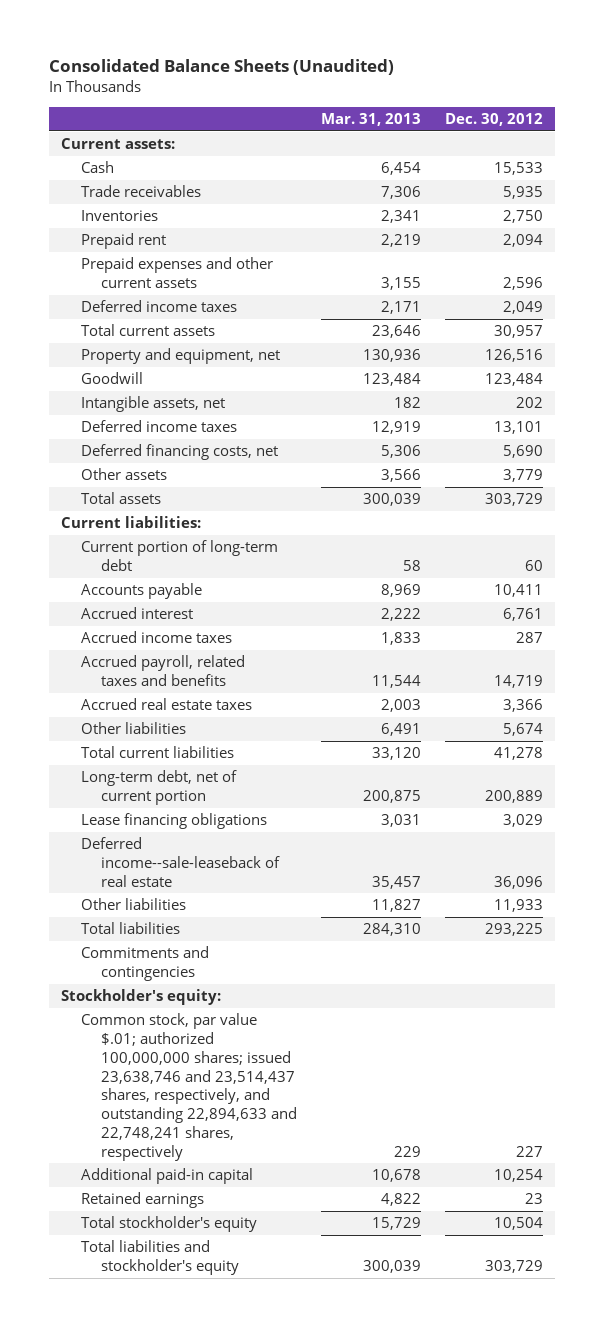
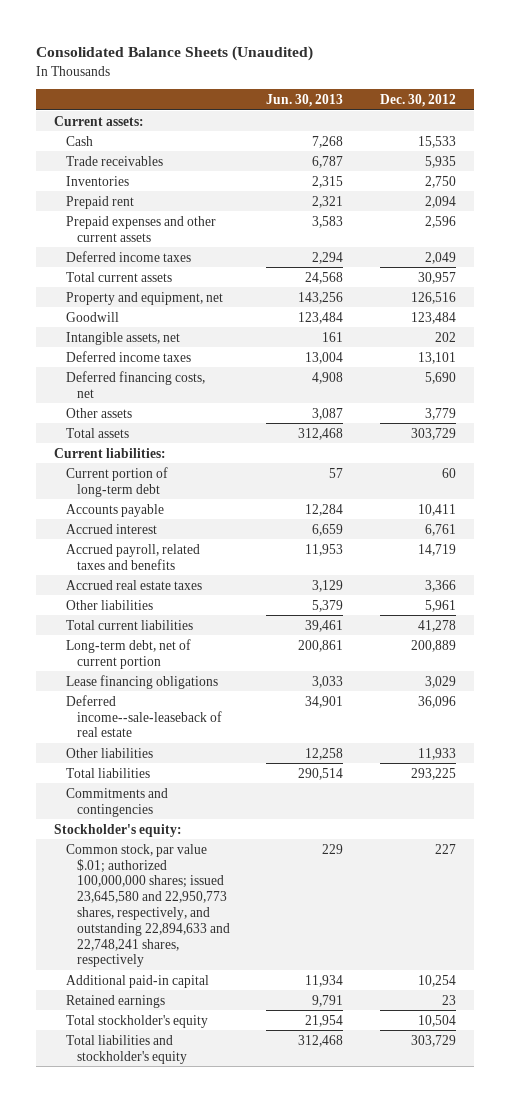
- | Mar. 31, 2013 | Dec. 30, 2012
+ | Jun. 30, 2013 | Dec. 30, 2012
- Accrued income taxes | 1,833 | 287
- Other liabilities | 6,491 | 5,674
+ Other liabilities | 5,379 | 5,961
- Common stock, par value $.01; authorized 100,000,000 shares; issued 23,638,746 and 23,514,437 shares, respectively, and outstanding 22,894,633 and 22,748,241 shares, respectively | 229 | 227
+ Common stock, par value $.01; authorized 100,000,000 shares; issued 23,645,580 and 22,950,773 shares, respectively, and outstanding 22,894,633 and 22,748,241 shares, respectively | 229 | 227

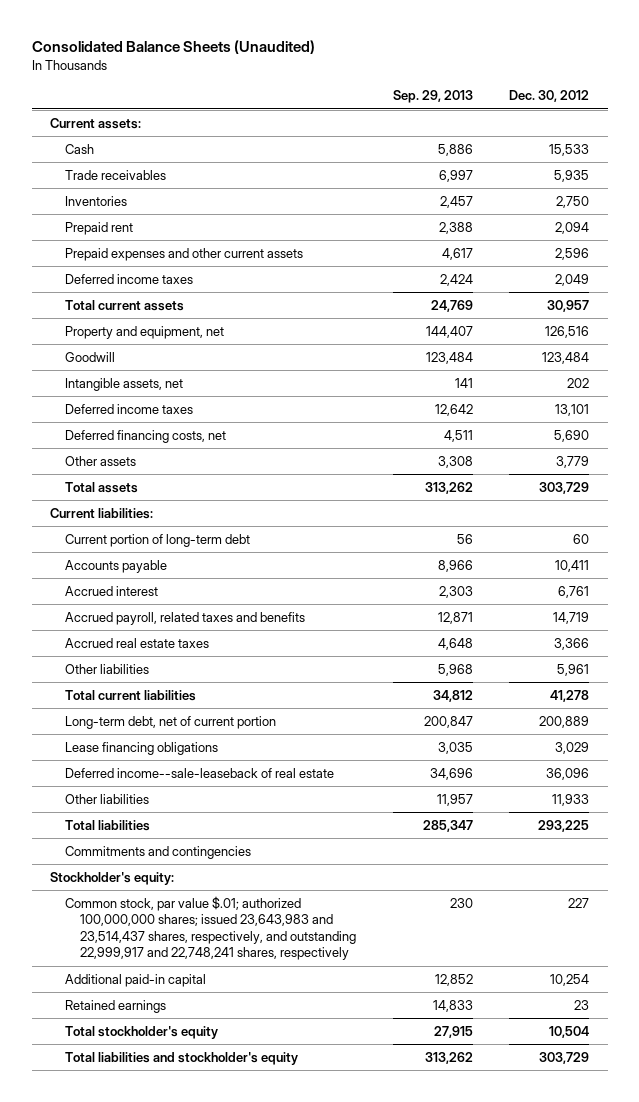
- | Jun. 30, 2013 | Dec. 30, 2012
+ | Sep. 29, 2013 | Dec. 30, 2012
- Common stock, par value $.01; authorized 100,000,000 shares; issued 23,645,580 and 22,950,773 shares, respectively, and outstanding 22,894,633 and 22,748,241 shares, respectively | 229 | 227
+ Common stock, par value $.01; authorized 100,000,000 shares; issued 23,643,983 and 23,514,437 shares, respectively, and outstanding 22,999,917 and 22,748,241 shares, respectively | 230 | 227

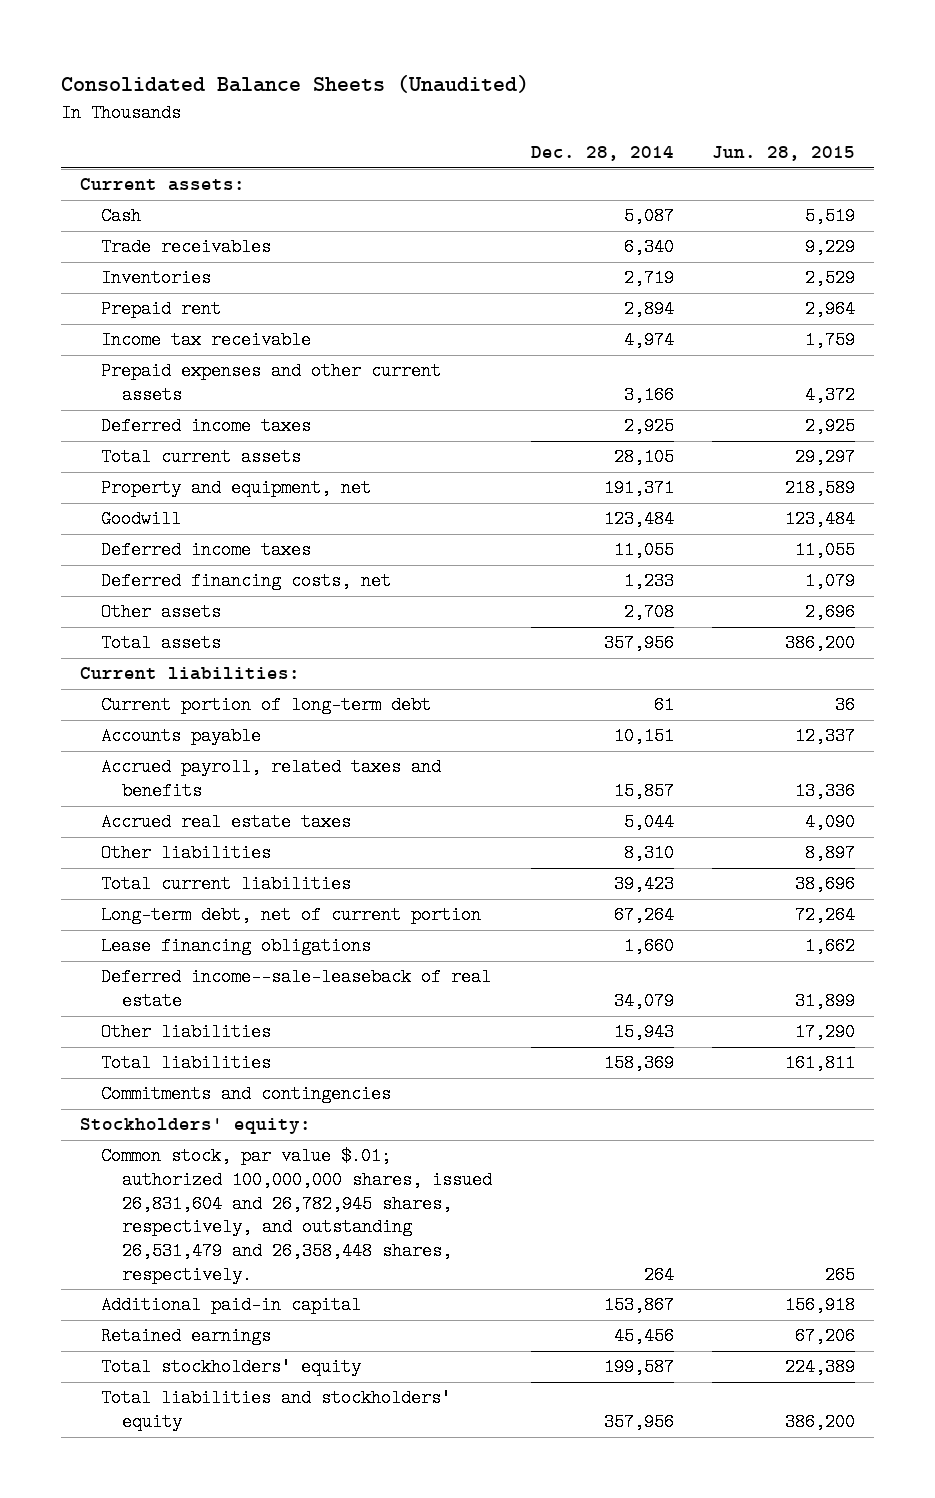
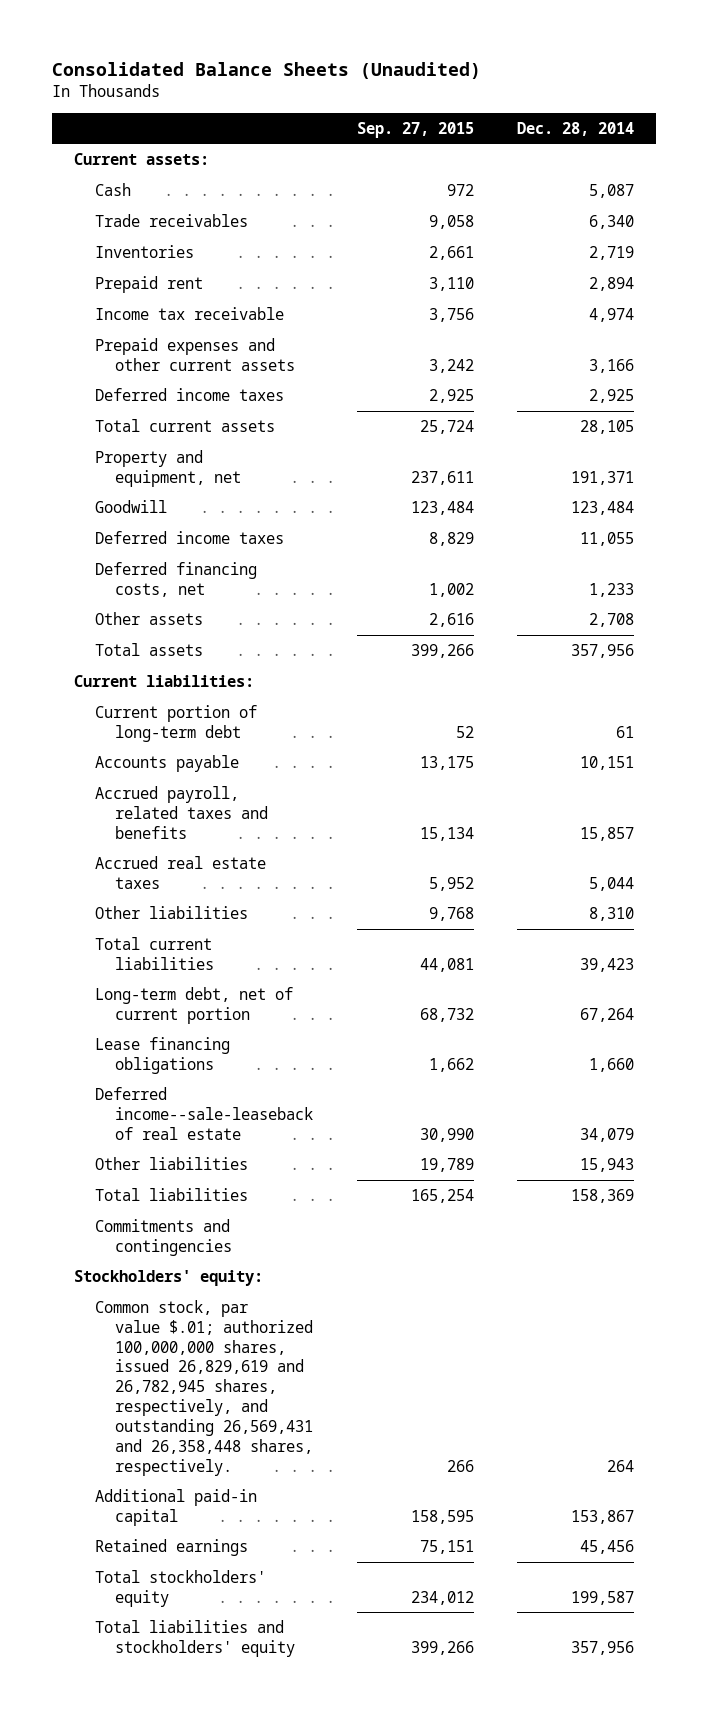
- | Dec. 28, 2014 | Jun. 28, 2015
+ | Sep. 27, 2015 | Dec. 28, 2014
- Common stock, par value $.01; authorized 100,000,000 shares, issued 26,831,604 and 26,782,945 shares, respectively, and outstanding 26,531,479 and 26,358,448 shares, respectively. | 264 | 265
+ Common stock, par value $.01; authorized 100,000,000 shares, issued 26,829,619 and 26,782,945 shares, respectively, and outstanding 26,569,431 and 26,358,448 shares, respectively. | 266 | 264

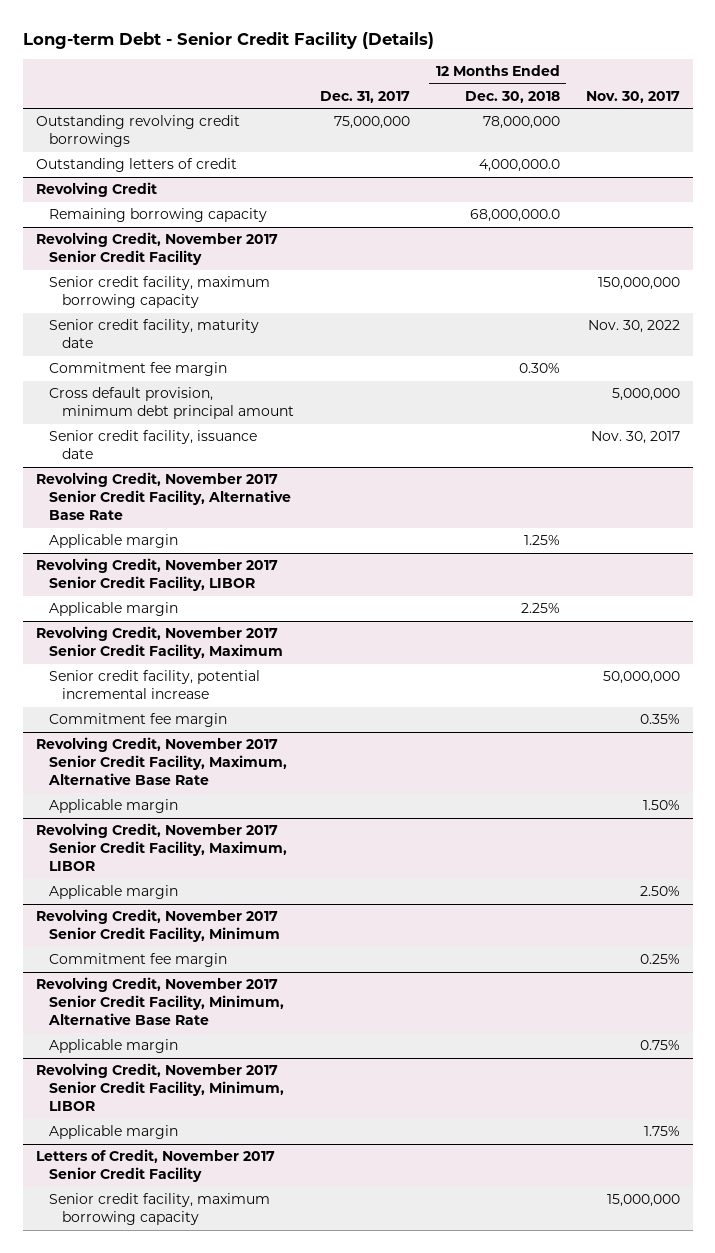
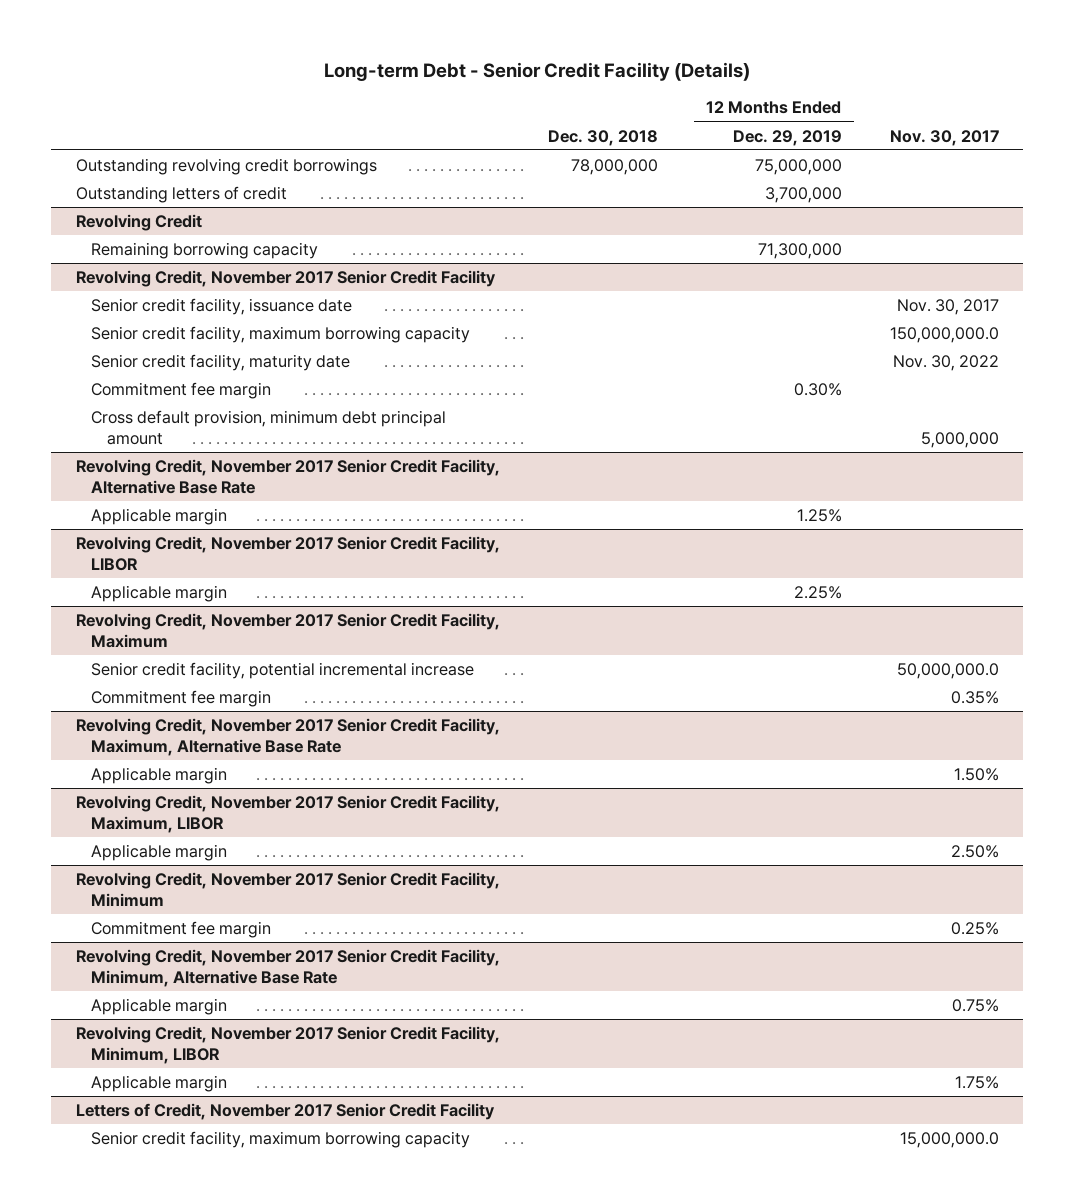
- | Dec. 31, 2017 | 12 Months Ended Dec. 30, 2018 | Nov. 30, 2017
+ | Dec. 30, 2018 | 12 Months Ended Dec. 29, 2019 | Nov. 30, 2017
@ Revolving Credit, November 2017 Senior Credit Facility
- Senior credit facility, maximum borrowing capacity | | | 150,000,000
moved up: Senior credit facility, issuance date | | | Nov. 30, 2017
+ Senior credit facility, maximum borrowing capacity | | | 150,000,000.0
@ Revolving Credit, November 2017 Senior Credit Facility, Maximum
- Senior credit facility, potential incremental increase | | | 50,000,000
+ Senior credit facility, potential incremental increase | | | 50,000,000.0
@ Letters of Credit, November 2017 Senior Credit Facility
- Senior credit facility, maximum borrowing capacity | | | 15,000,000
+ Senior credit facility, maximum borrowing capacity | | | 15,000,000.0

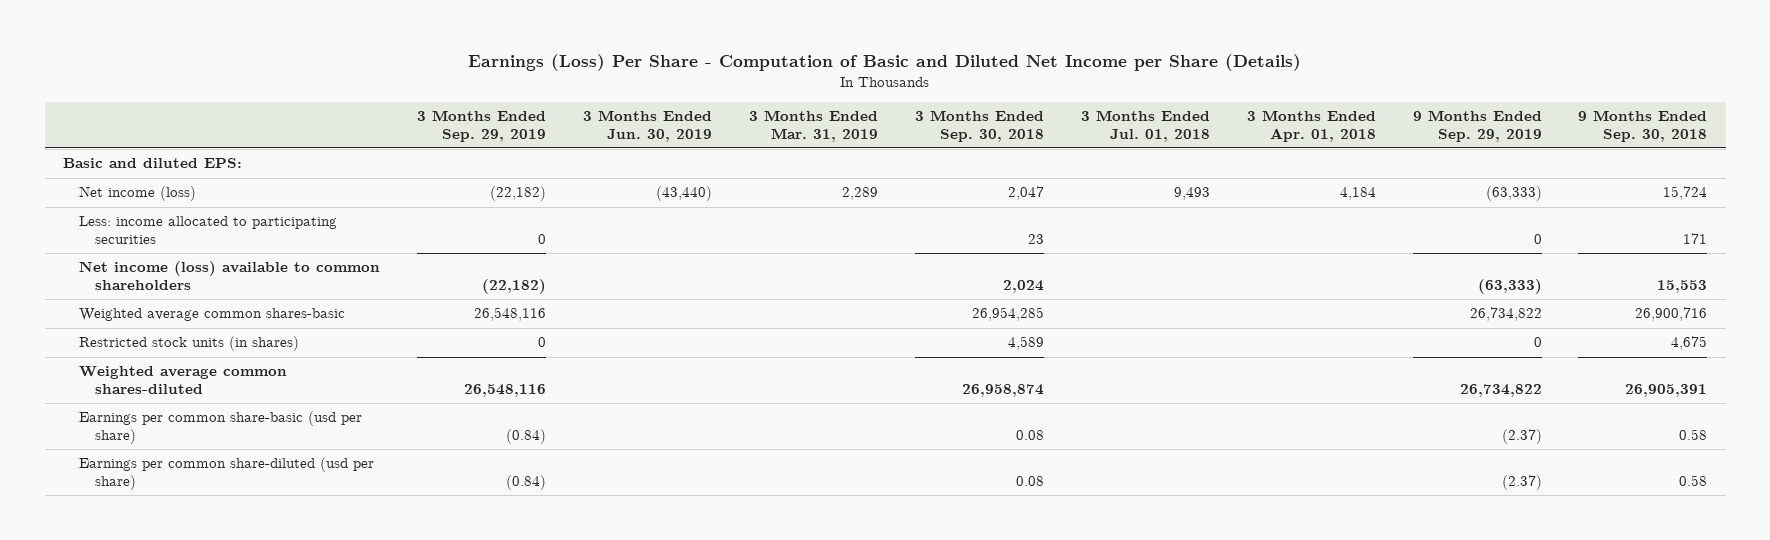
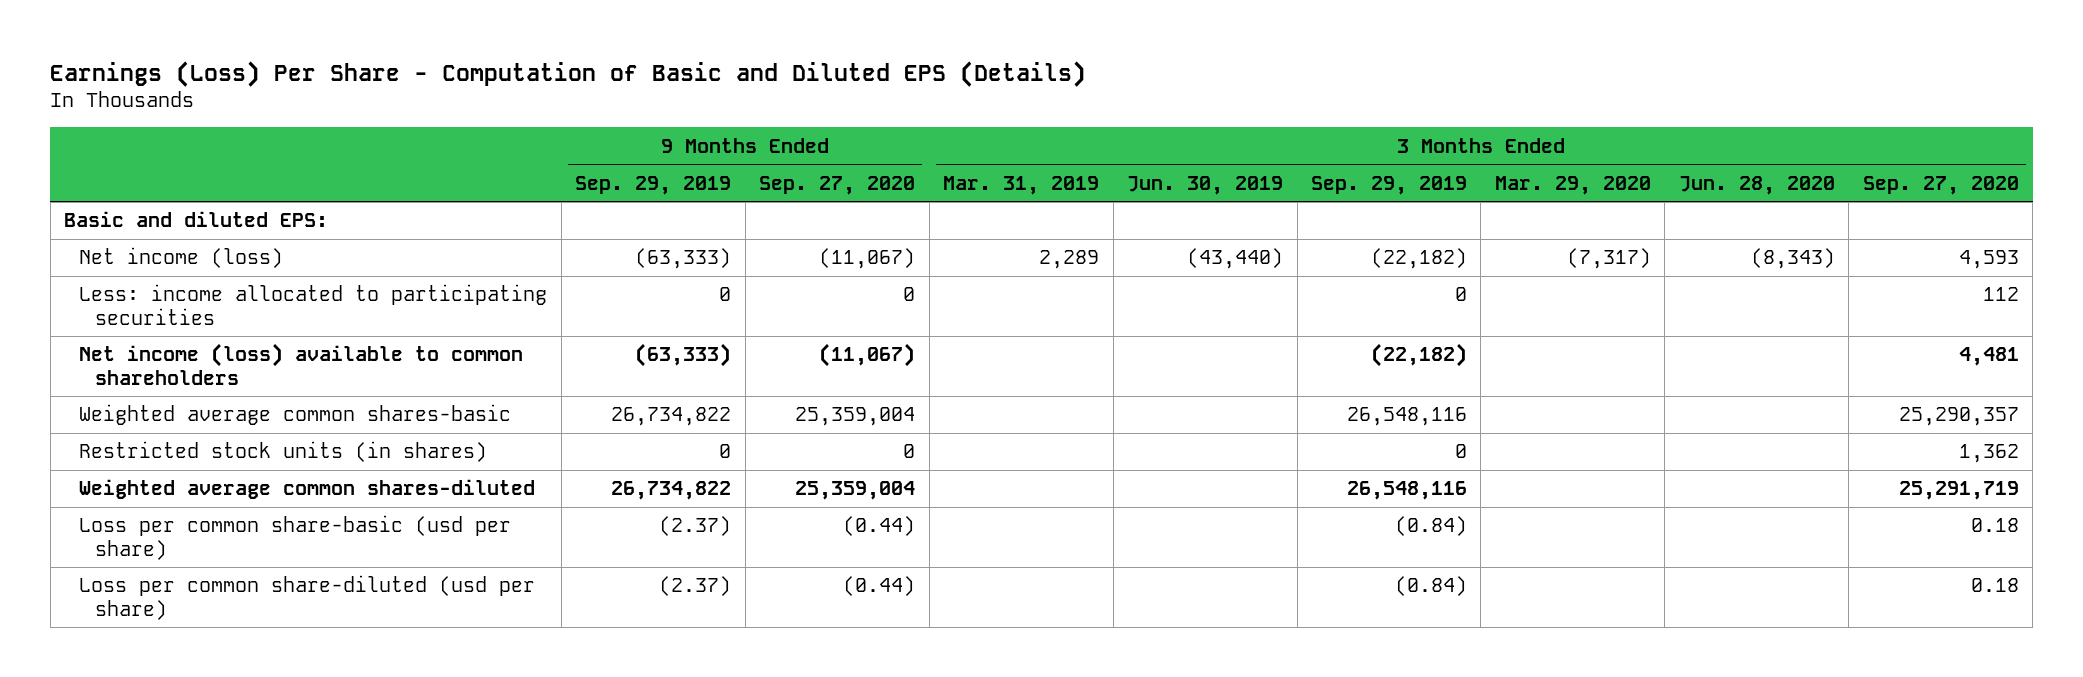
- Earnings (Loss) Per Share - Computation of Basic and Diluted Net Income per Share (Details)
+ Earnings (Loss) Per Share - Computation of Basic and Diluted EPS (Details)
- | 3 Months Ended Sep. 29, 2019 | 3 Months Ended Jun. 30, 2019 | 3 Months Ended Mar. 31, 2019 | 3 Months Ended Sep. 30, 2018 | 3 Months Ended Jul. 01, 2018 | 3 Months Ended Apr. 01, 2018 | 9 Months Ended Sep. 29, 2019 | 9 Months Ended Sep. 30, 2018
+ | 9 Months Ended Sep. 29, 2019 | 9 Months Ended Sep. 27, 2020 | 3 Months Ended Mar. 31, 2019 | 3 Months Ended Jun. 30, 2019 | 3 Months Ended Sep. 29, 2019 | 3 Months Ended Mar. 29, 2020 | 3 Months Ended Jun. 28, 2020 | 3 Months Ended Sep. 27, 2020
- Earnings per common share-basic (usd per share) | (0.84) | | | 0.08 | | | (2.37) | 0.58
- Earnings per common share-diluted (usd per share) | (0.84) | | | 0.08 | | | (2.37) | 0.58
+ Loss per common share-basic (usd per share) | (2.37) | (0.44) | | | (0.84) | | | 0.18
+ Loss per common share-diluted (usd per share) | (2.37) | (0.44) | | | (0.84) | | | 0.18

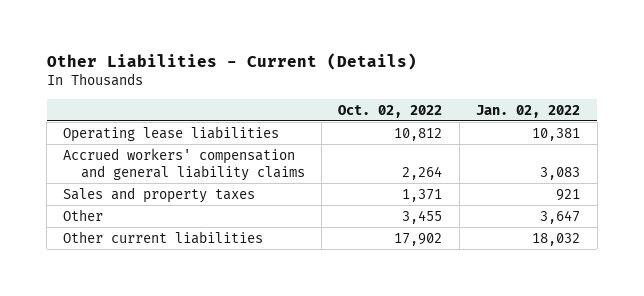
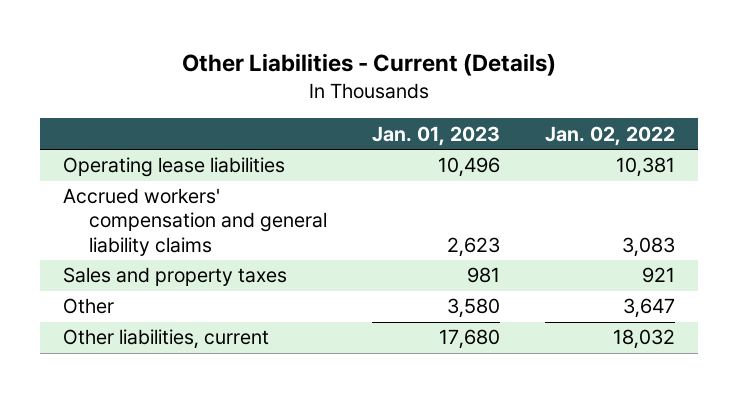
- | Oct. 02, 2022 | Jan. 02, 2022
+ | Jan. 01, 2023 | Jan. 02, 2022
- Other current liabilities | 17,902 | 18,032
+ Other liabilities, current | 17,680 | 18,032

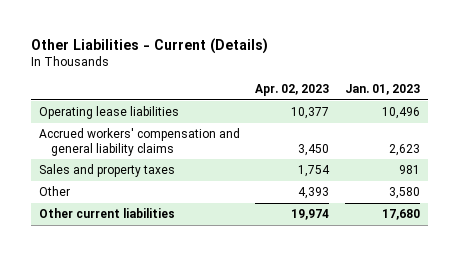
- | Jan. 01, 2023 | Jan. 02, 2022
+ | Apr. 02, 2023 | Jan. 01, 2023
- Other liabilities, current | 17,680 | 18,032
+ Other current liabilities | 19,974 | 17,680

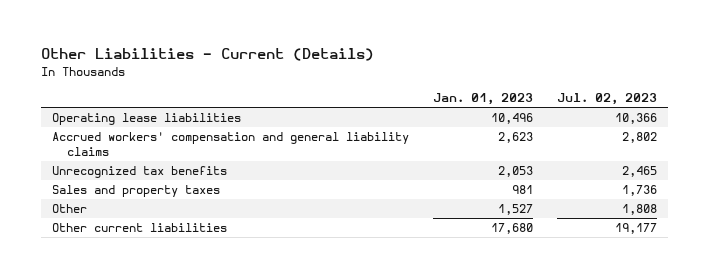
- | Apr. 02, 2023 | Jan. 01, 2023
+ | Jan. 01, 2023 | Jul. 02, 2023
+ Unrecognized tax benefits | 2,053 | 2,465
- Other | 4,393 | 3,580
+ Other | 1,527 | 1,808

